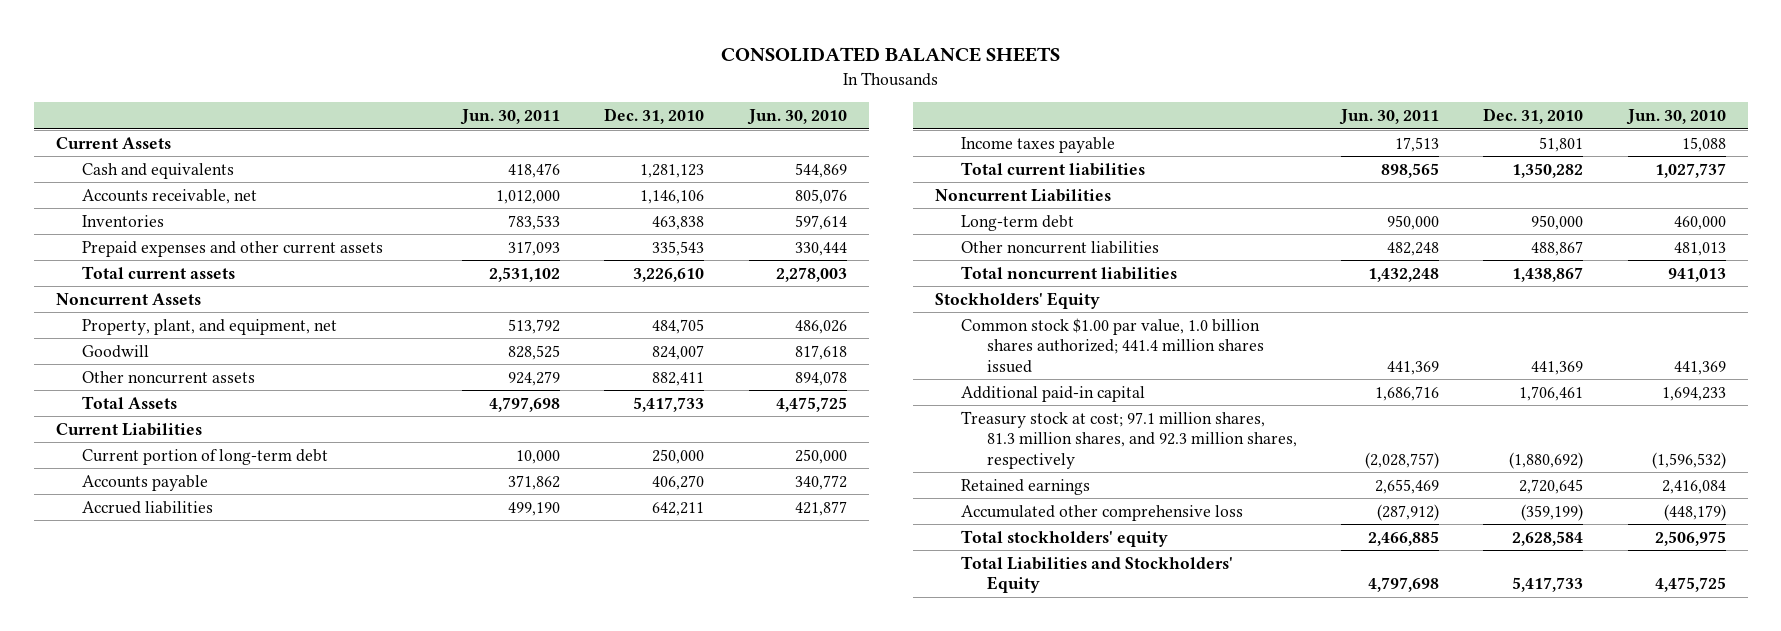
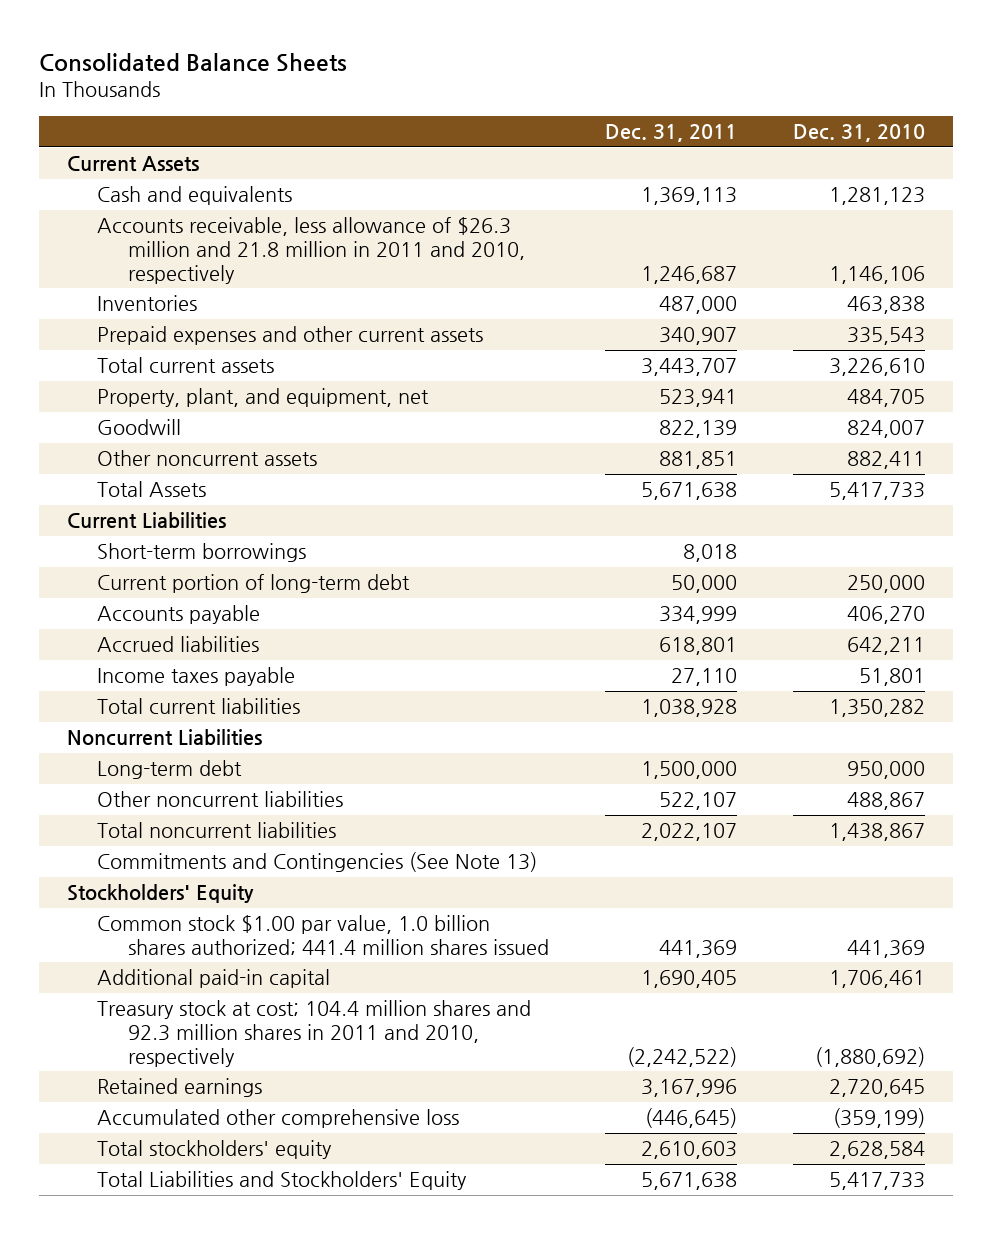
- CONSOLIDATED BALANCE SHEETS
+ Consolidated Balance Sheets
- | Jun. 30, 2011 | Dec. 31, 2010 | Jun. 30, 2010
+ | Dec. 31, 2011 | Dec. 31, 2010
- Accounts receivable, net | 1,012,000 | 1,146,106 | 805,076
+ Accounts receivable, less allowance of $26.3 million and 21.8 million in 2011 and 2010, respectively | 1,246,687 | 1,146,106
- Noncurrent Assets
+ Short-term borrowings | 8,018 |
+ Commitments and Contingencies (See Note 13)
- Treasury stock at cost; 97.1 million shares, 81.3 million shares, and 92.3 million shares, respectively | (2,028,757) | (1,880,692) | (1,596,532)
+ Treasury stock at cost; 104.4 million shares and 92.3 million shares in 2011 and 2010, respectively | (2,242,522) | (1,880,692)

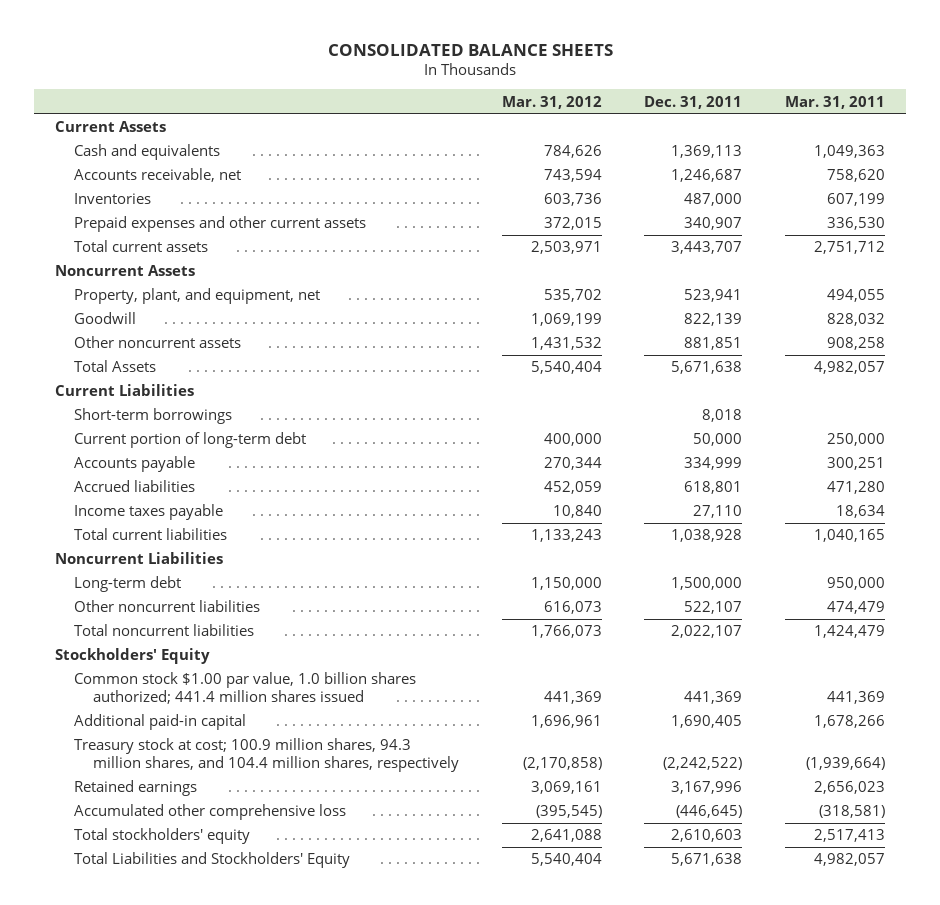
- Consolidated Balance Sheets
+ CONSOLIDATED BALANCE SHEETS
- | Dec. 31, 2011 | Dec. 31, 2010
+ | Mar. 31, 2012 | Dec. 31, 2011 | Mar. 31, 2011
- Accounts receivable, less allowance of $26.3 million and 21.8 million in 2011 and 2010, respectively | 1,246,687 | 1,146,106
+ Accounts receivable, net | 743,594 | 1,246,687 | 758,620
+ Noncurrent Assets
- Commitments and Contingencies (See Note 13)
- Treasury stock at cost; 104.4 million shares and 92.3 million shares in 2011 and 2010, respectively | (2,242,522) | (1,880,692)
+ Treasury stock at cost; 100.9 million shares, 94.3 million shares, and 104.4 million shares, respectively | (2,170,858) | (2,242,522) | (1,939,664)

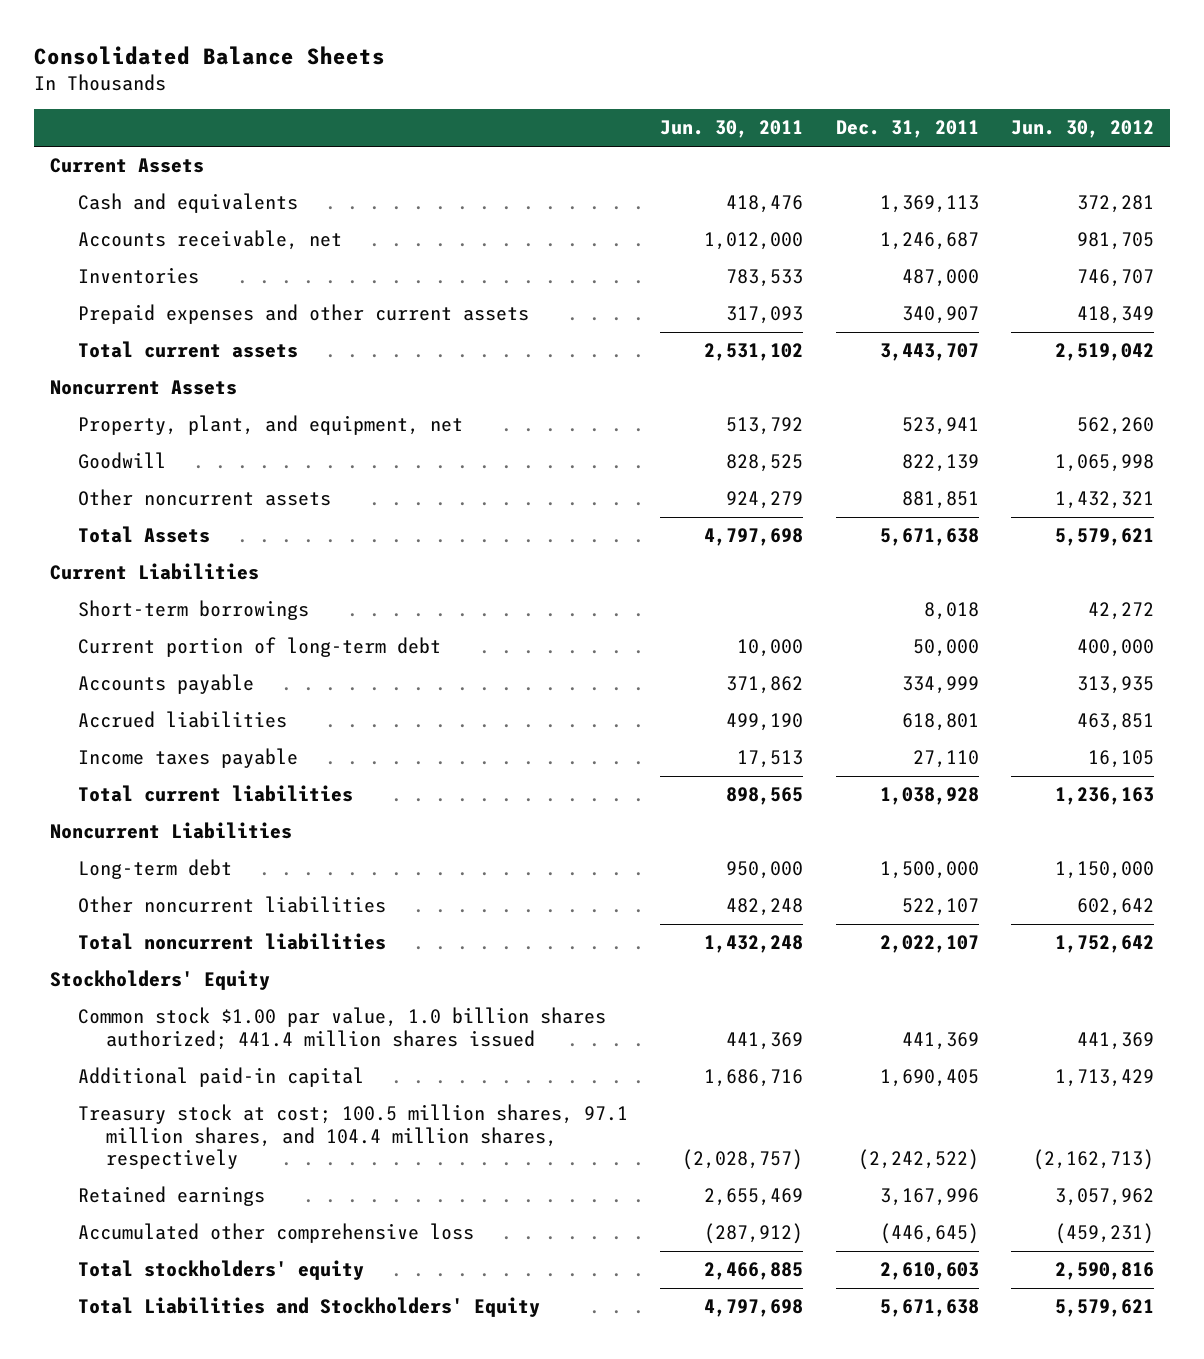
- CONSOLIDATED BALANCE SHEETS
+ Consolidated Balance Sheets
- | Mar. 31, 2012 | Dec. 31, 2011 | Mar. 31, 2011
+ | Jun. 30, 2011 | Dec. 31, 2011 | Jun. 30, 2012
- Treasury stock at cost; 100.9 million shares, 94.3 million shares, and 104.4 million shares, respectively | (2,170,858) | (2,242,522) | (1,939,664)
+ Treasury stock at cost; 100.5 million shares, 97.1 million shares, and 104.4 million shares, respectively | (2,028,757) | (2,242,522) | (2,162,713)

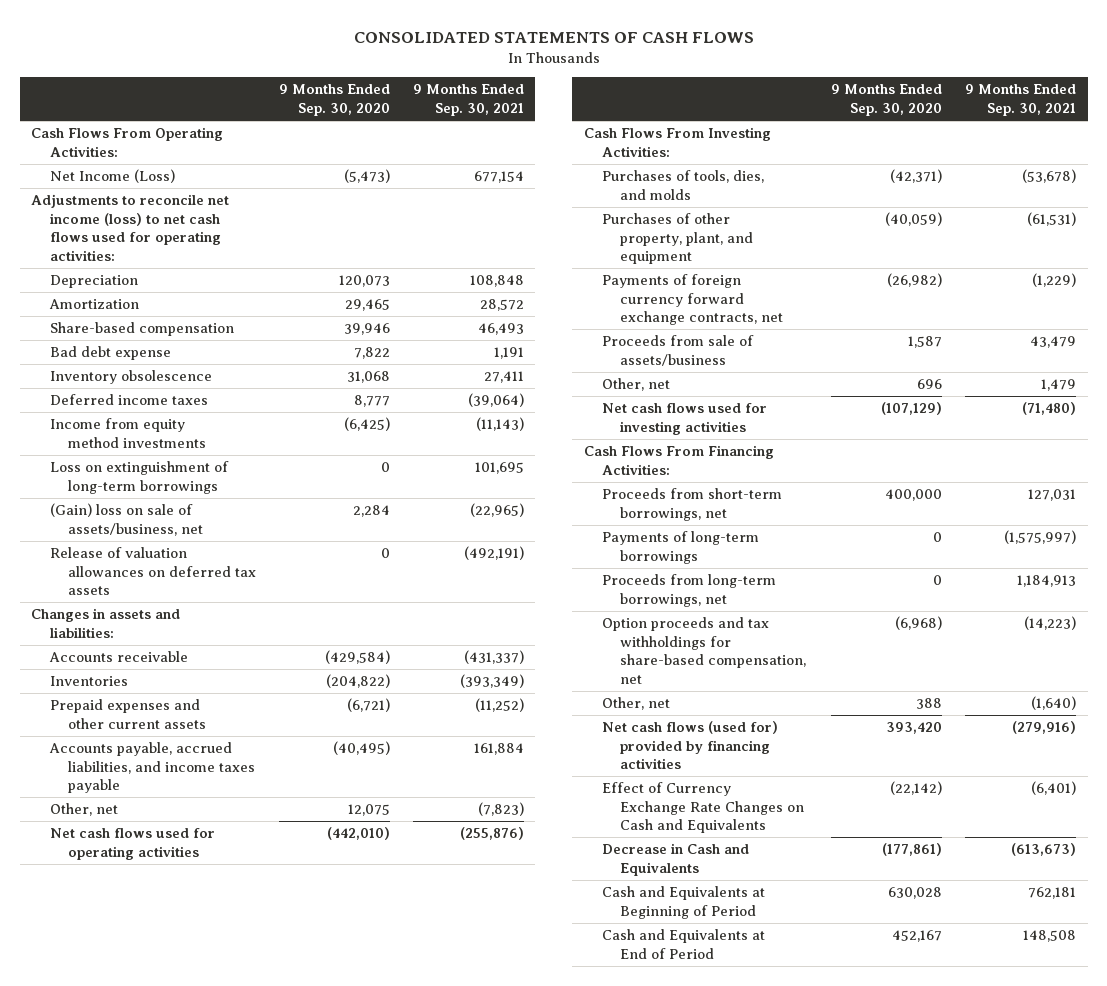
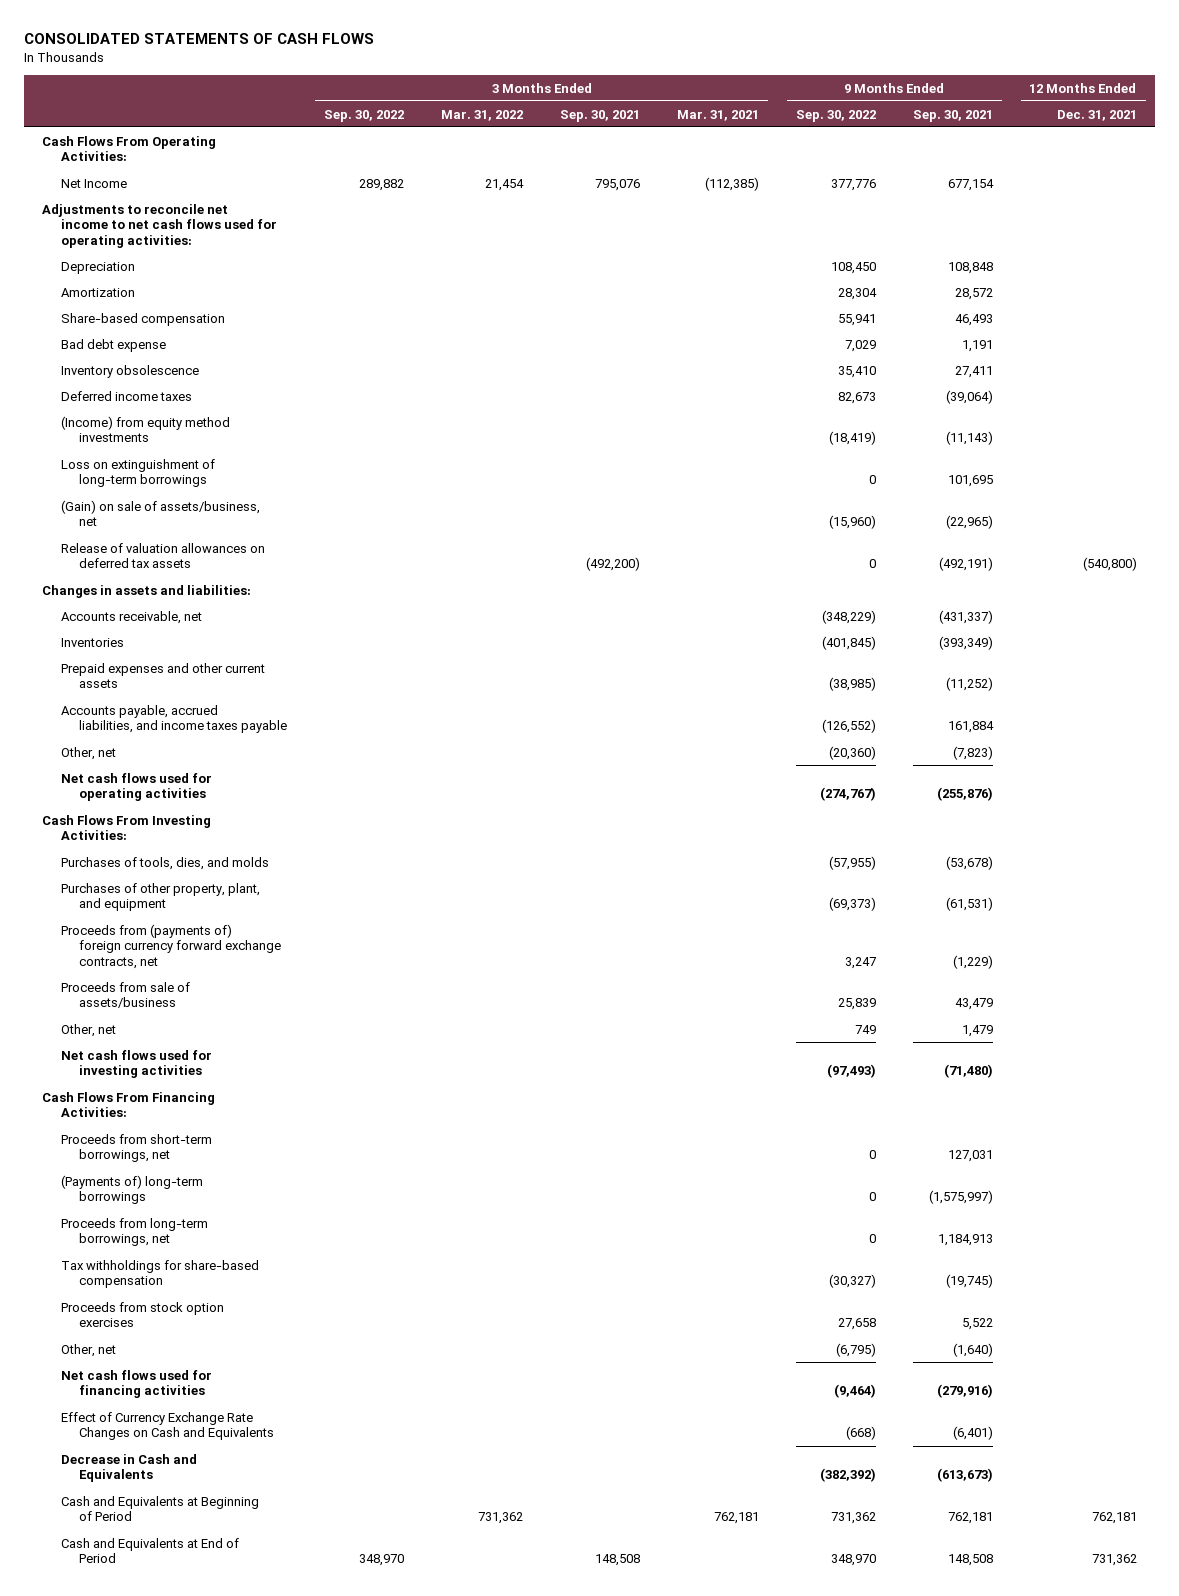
- | 9 Months Ended Sep. 30, 2020 | 9 Months Ended Sep. 30, 2021
+ | 3 Months Ended Sep. 30, 2022 | 3 Months Ended Mar. 31, 2022 | 3 Months Ended Sep. 30, 2021 | 3 Months Ended Mar. 31, 2021 | 9 Months Ended Sep. 30, 2022 | 9 Months Ended Sep. 30, 2021 | 12 Months Ended Dec. 31, 2021
- Net Income (Loss) | (5,473) | 677,154
- Adjustments to reconcile net income (loss) to net cash flows used for operating activities:
+ Net Income | 289,882 | 21,454 | 795,076 | (112,385) | 377,776 | 677,154 |
+ Adjustments to reconcile net income to net cash flows used for operating activities:
- Income from equity method investments | (6,425) | (11,143)
+ (Income) from equity method investments | | | | | (18,419) | (11,143) |
- (Gain) loss on sale of assets/business, net | 2,284 | (22,965)
+ (Gain) on sale of assets/business, net | | | | | (15,960) | (22,965) |
- Accounts receivable | (429,584) | (431,337)
+ Accounts receivable, net | | | | | (348,229) | (431,337) |
- Payments of foreign currency forward exchange contracts, net | (26,982) | (1,229)
+ Proceeds from (payments of) foreign currency forward exchange contracts, net | | | | | 3,247 | (1,229) |
- Payments of long-term borrowings | 0 | (1,575,997)
+ (Payments of) long-term borrowings | | | | | 0 | (1,575,997) |
- Option proceeds and tax withholdings for share-based compensation, net | (6,968) | (14,223)
+ Tax withholdings for share-based compensation | | | | | (30,327) | (19,745) |
+ Proceeds from stock option exercises | | | | | 27,658 | 5,522 |
- Net cash flows (used for) provided by financing activities | 393,420 | (279,916)
+ Net cash flows used for financing activities | | | | | (9,464) | (279,916) |

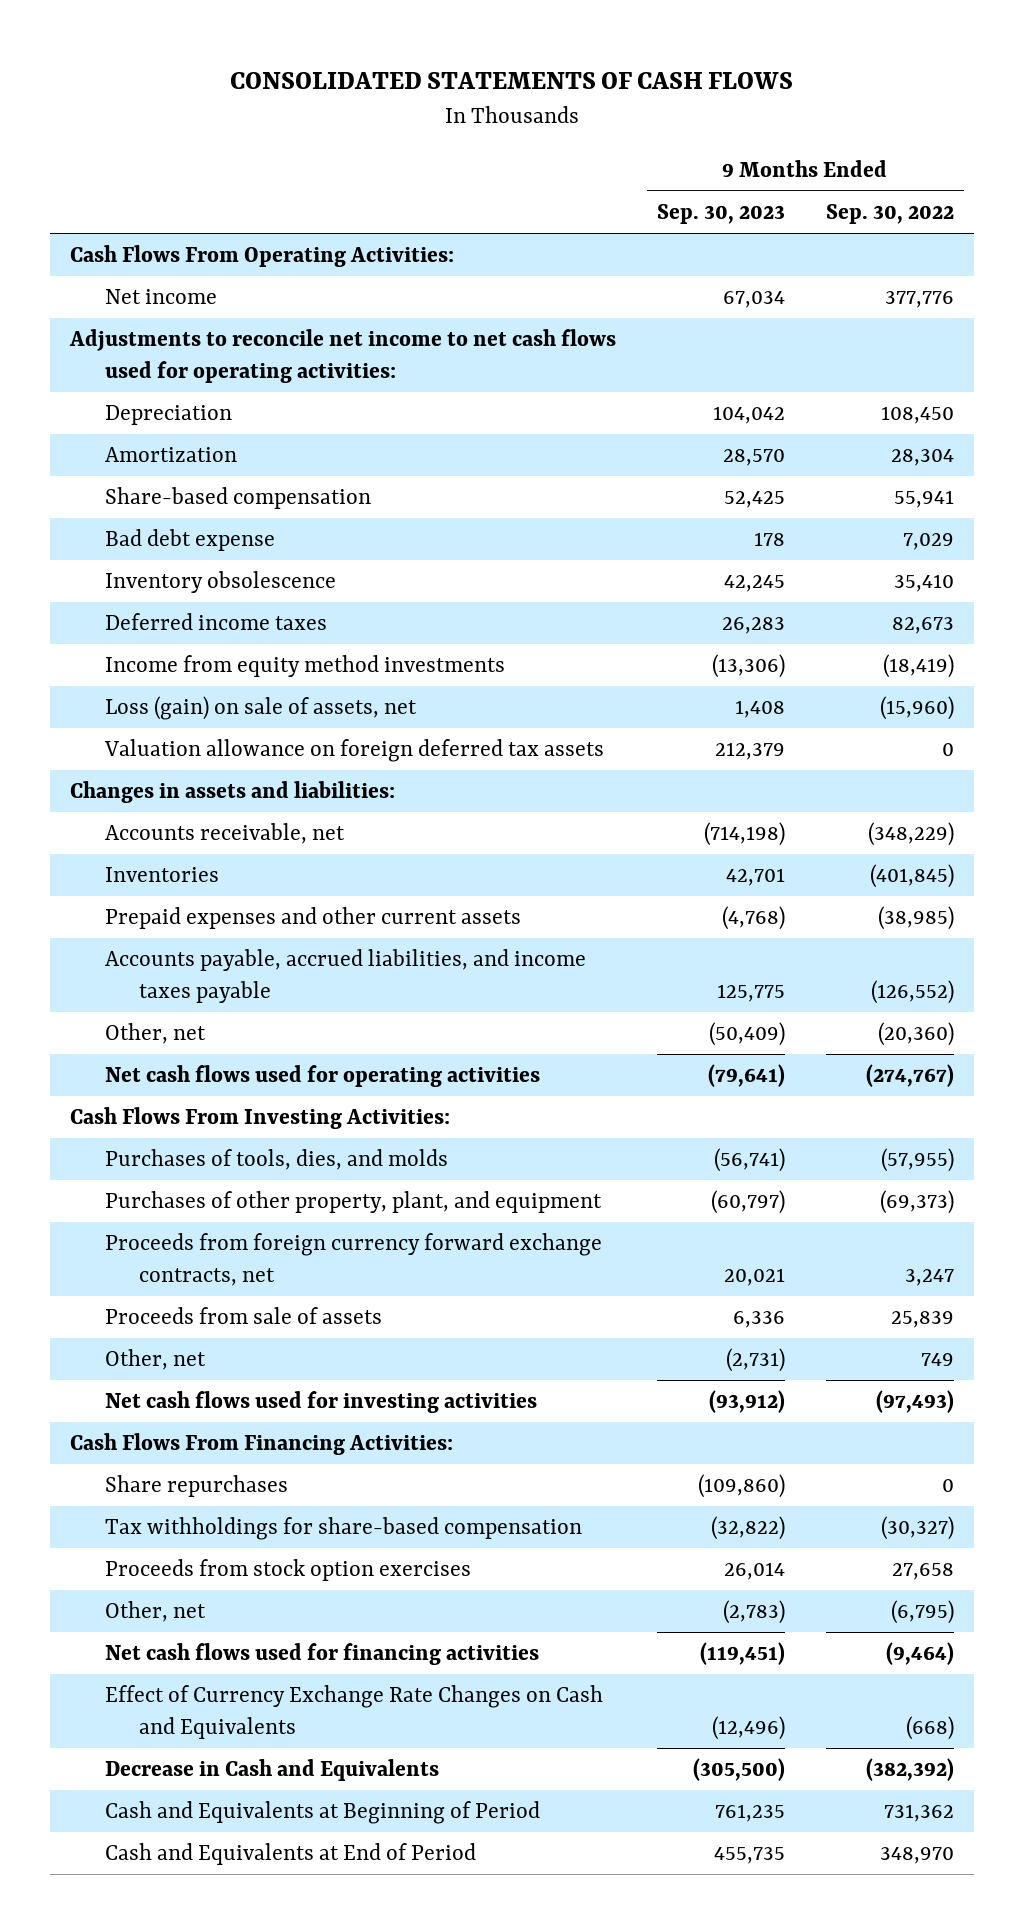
- | 3 Months Ended Sep. 30, 2022 | 3 Months Ended Mar. 31, 2022 | 3 Months Ended Sep. 30, 2021 | 3 Months Ended Mar. 31, 2021 | 9 Months Ended Sep. 30, 2022 | 9 Months Ended Sep. 30, 2021 | 12 Months Ended Dec. 31, 2021
+ | 9 Months Ended Sep. 30, 2023 | 9 Months Ended Sep. 30, 2022
- Net Income | 289,882 | 21,454 | 795,076 | (112,385) | 377,776 | 677,154 |
+ Net income | 67,034 | 377,776
- (Income) from equity method investments | | | | | (18,419) | (11,143) |
- Loss on extinguishment of long-term borrowings | | | | | 0 | 101,695 |
- (Gain) on sale of assets/business, net | | | | | (15,960) | (22,965) |
- Release of valuation allowances on deferred tax assets | | | (492,200) | | 0 | (492,191) | (540,800)
+ Income from equity method investments | (13,306) | (18,419)
+ Loss (gain) on sale of assets, net | 1,408 | (15,960)
+ Valuation allowance on foreign deferred tax assets | 212,379 | 0
- Proceeds from (payments of) foreign currency forward exchange contracts, net | | | | | 3,247 | (1,229) |
- Proceeds from sale of assets/business | | | | | 25,839 | 43,479 |
+ Proceeds from foreign currency forward exchange contracts, net | 20,021 | 3,247
+ Proceeds from sale of assets | 6,336 | 25,839
- Proceeds from short-term borrowings, net | | | | | 0 | 127,031 |
- (Payments of) long-term borrowings | | | | | 0 | (1,575,997) |
- Proceeds from long-term borrowings, net | | | | | 0 | 1,184,913 |
+ Share repurchases | (109,860) | 0

